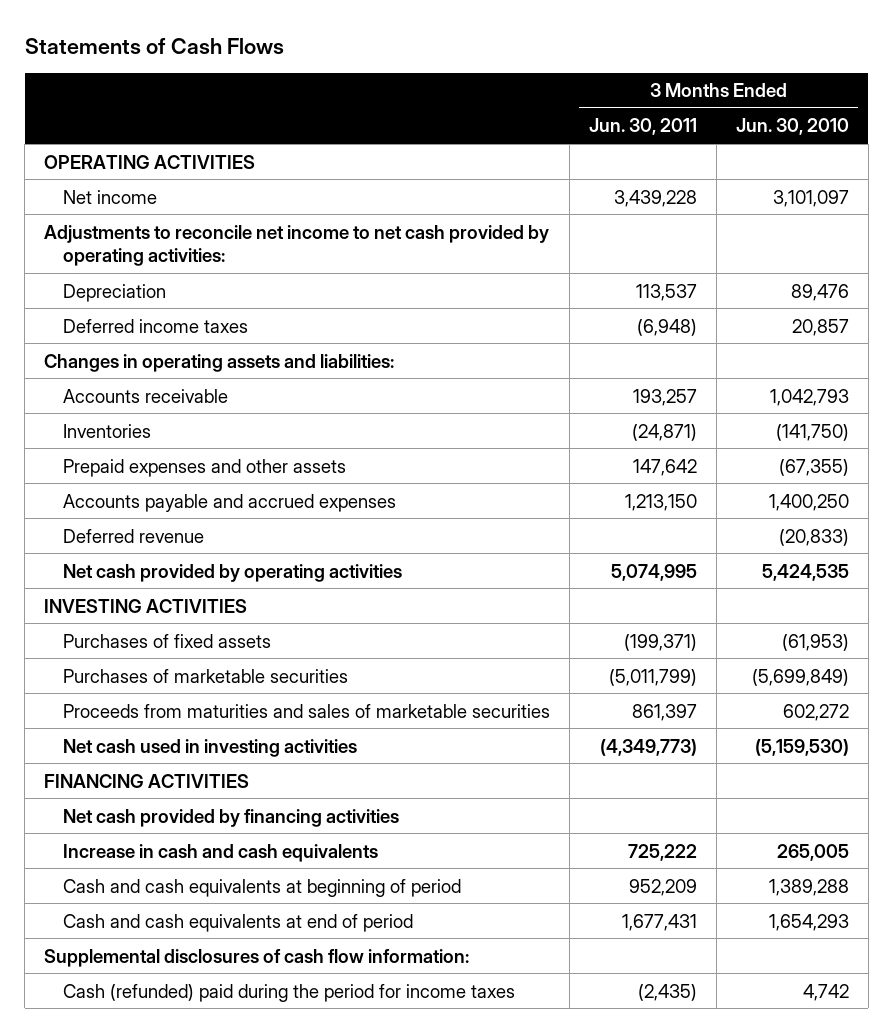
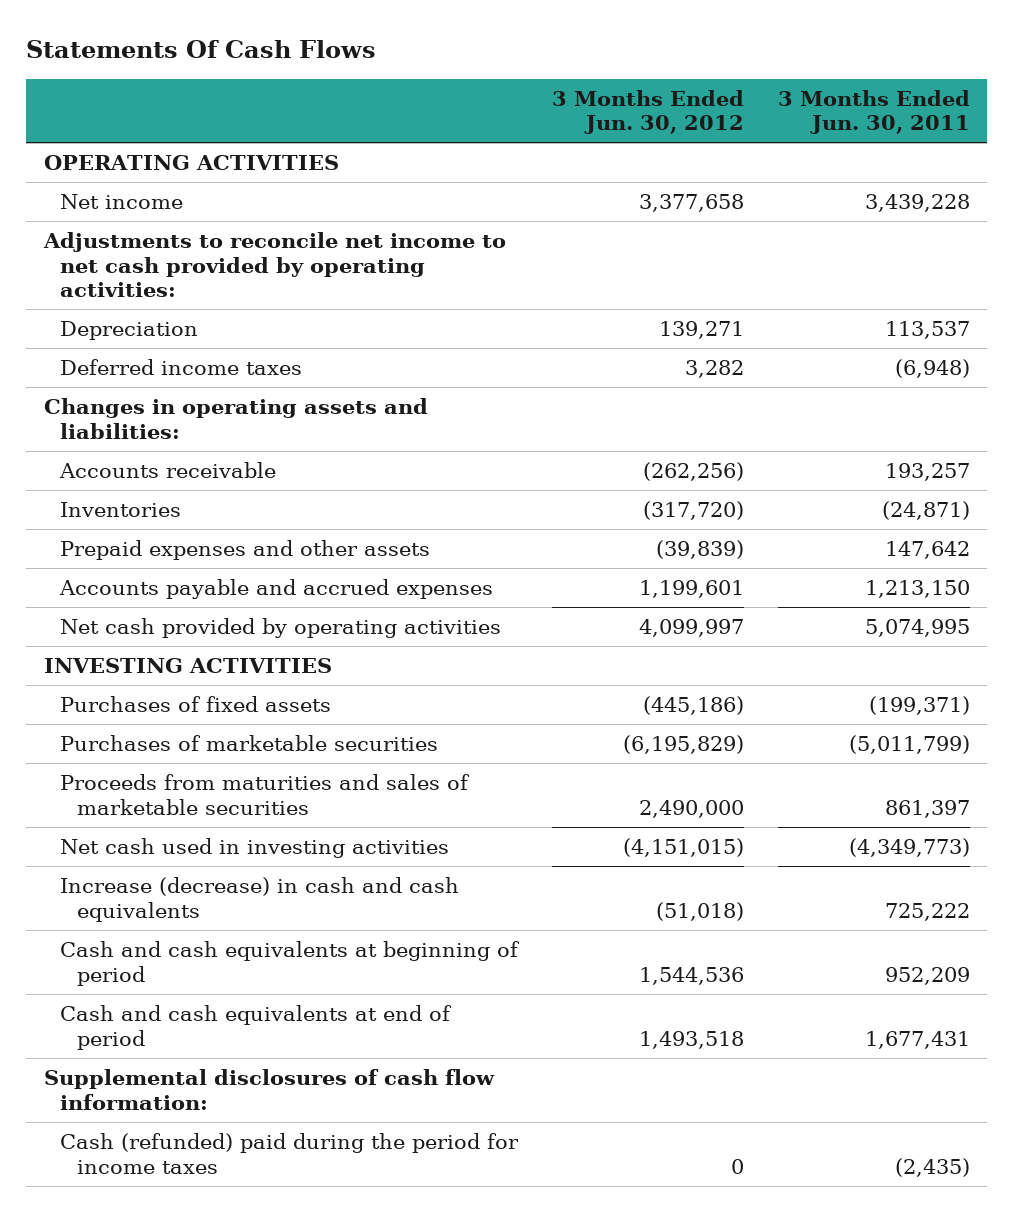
- Statements of Cash Flows
+ Statements Of Cash Flows
- | 3 Months Ended Jun. 30, 2011 | 3 Months Ended Jun. 30, 2010
+ | 3 Months Ended Jun. 30, 2012 | 3 Months Ended Jun. 30, 2011
- Deferred revenue | | (20,833)
- FINANCING ACTIVITIES
- Net cash provided by financing activities
- Increase in cash and cash equivalents | 725,222 | 265,005
+ Increase (decrease) in cash and cash equivalents | (51,018) | 725,222

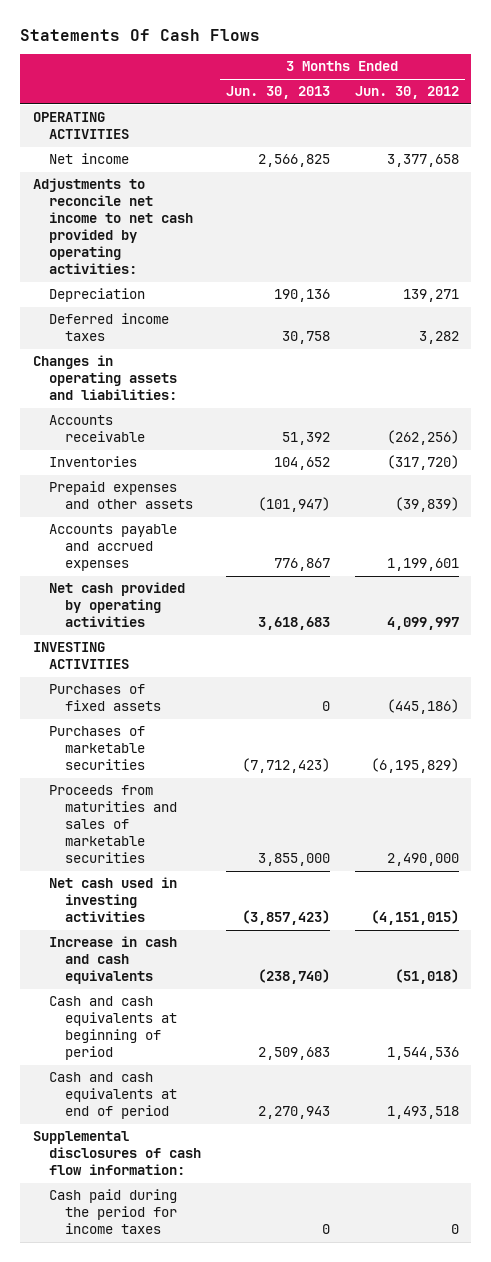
- | 3 Months Ended Jun. 30, 2012 | 3 Months Ended Jun. 30, 2011
+ | 3 Months Ended Jun. 30, 2013 | 3 Months Ended Jun. 30, 2012
- Increase (decrease) in cash and cash equivalents | (51,018) | 725,222
+ Increase in cash and cash equivalents | (238,740) | (51,018)
- Cash (refunded) paid during the period for income taxes | 0 | (2,435)
+ Cash paid during the period for income taxes | 0 | 0

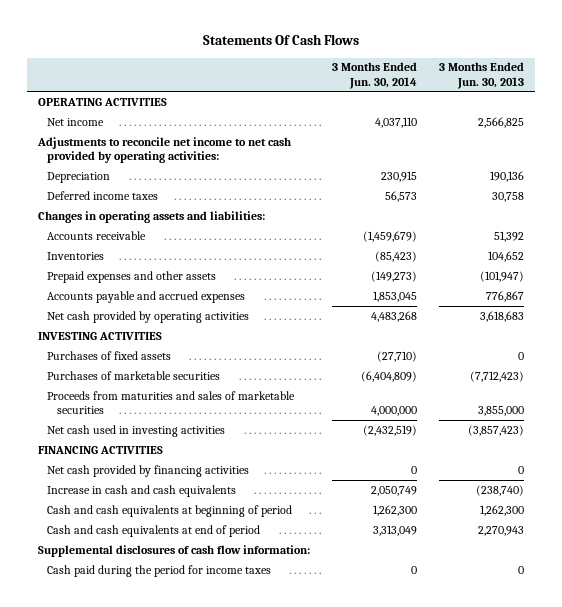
- | 3 Months Ended Jun. 30, 2013 | 3 Months Ended Jun. 30, 2012
+ | 3 Months Ended Jun. 30, 2014 | 3 Months Ended Jun. 30, 2013
+ FINANCING ACTIVITIES
+ Net cash provided by financing activities | 0 | 0
- Cash and cash equivalents at beginning of period | 2,509,683 | 1,544,536
+ Cash and cash equivalents at beginning of period | 1,262,300 | 1,262,300

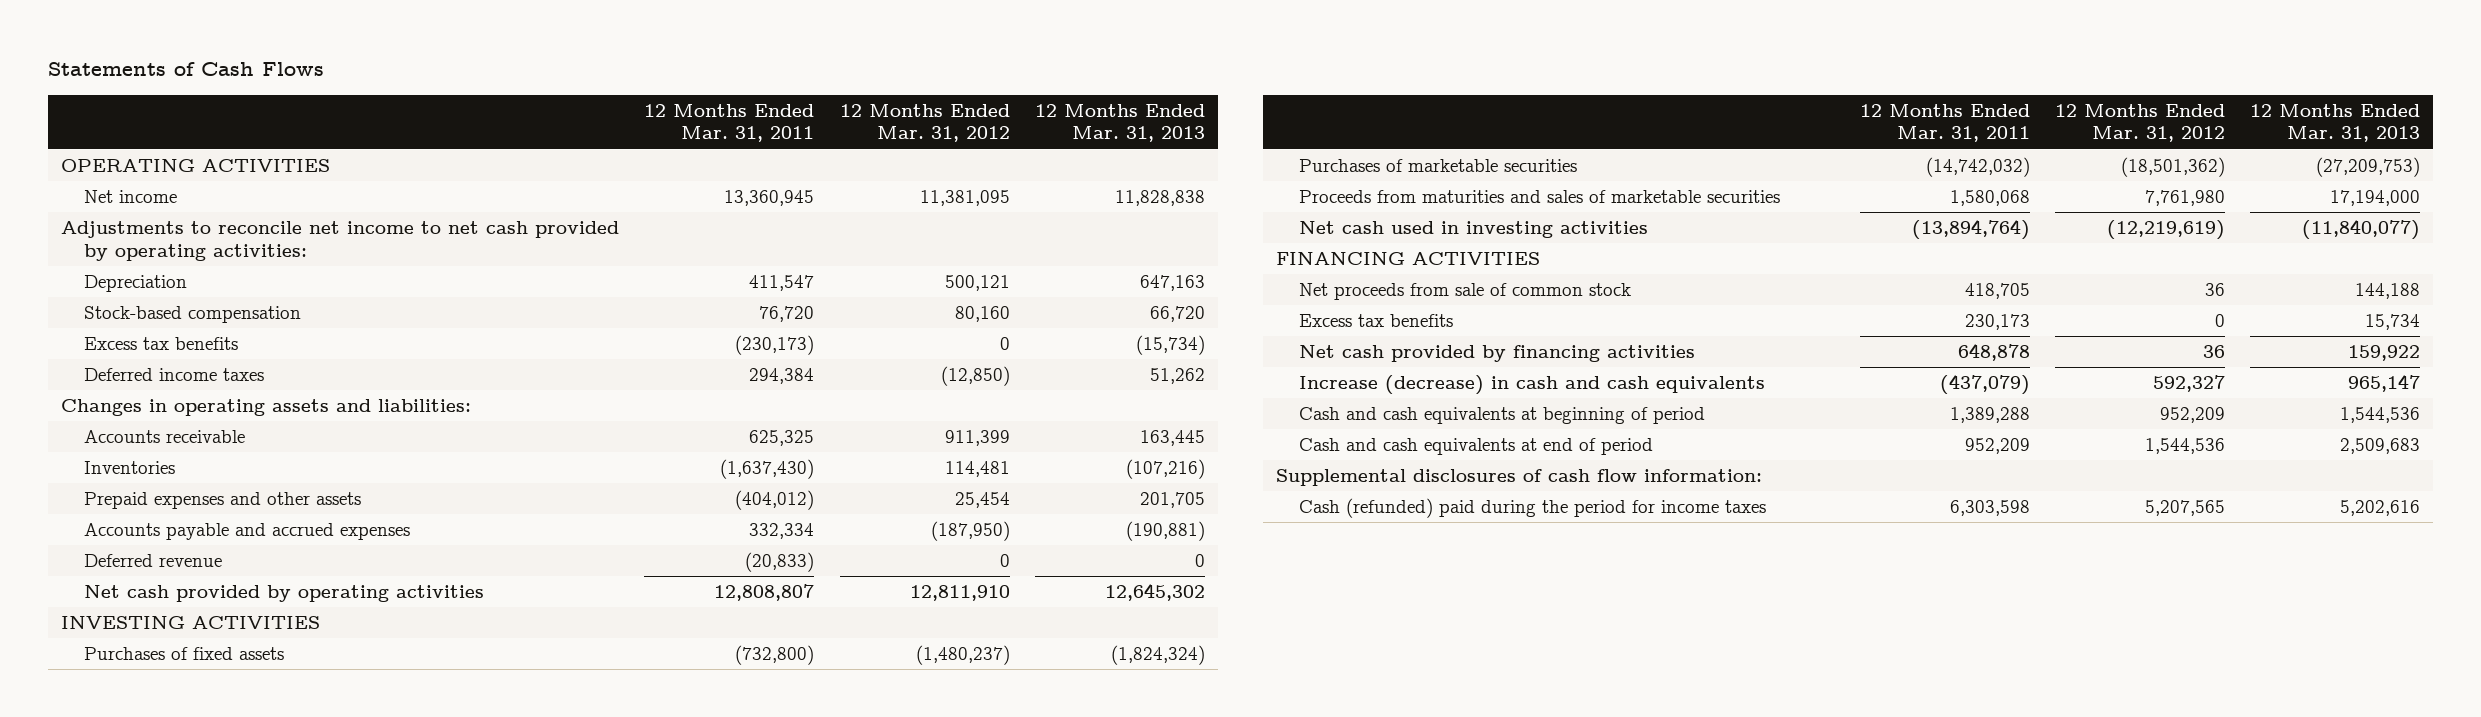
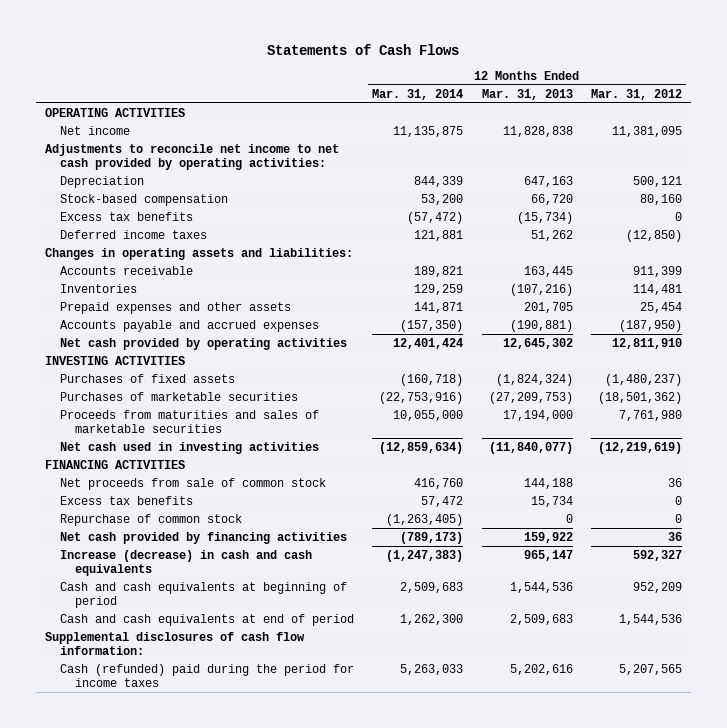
- | 12 Months Ended Mar. 31, 2011 | 12 Months Ended Mar. 31, 2012 | 12 Months Ended Mar. 31, 2013
+ | 12 Months Ended Mar. 31, 2014 | 12 Months Ended Mar. 31, 2013 | 12 Months Ended Mar. 31, 2012
- Deferred revenue | (20,833) | 0 | 0
+ Repurchase of common stock | (1,263,405) | 0 | 0

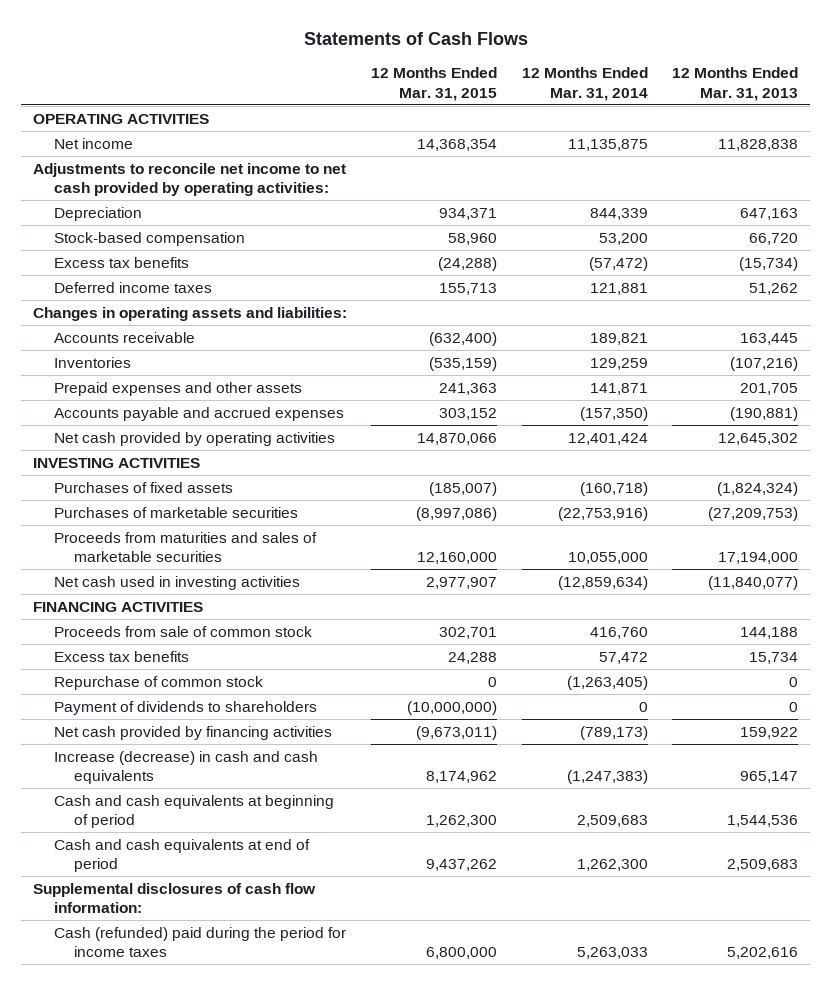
- | 12 Months Ended Mar. 31, 2014 | 12 Months Ended Mar. 31, 2013 | 12 Months Ended Mar. 31, 2012
+ | 12 Months Ended Mar. 31, 2015 | 12 Months Ended Mar. 31, 2014 | 12 Months Ended Mar. 31, 2013
- Net proceeds from sale of common stock | 416,760 | 144,188 | 36
+ Proceeds from sale of common stock | 302,701 | 416,760 | 144,188
+ Payment of dividends to shareholders | (10,000,000) | 0 | 0

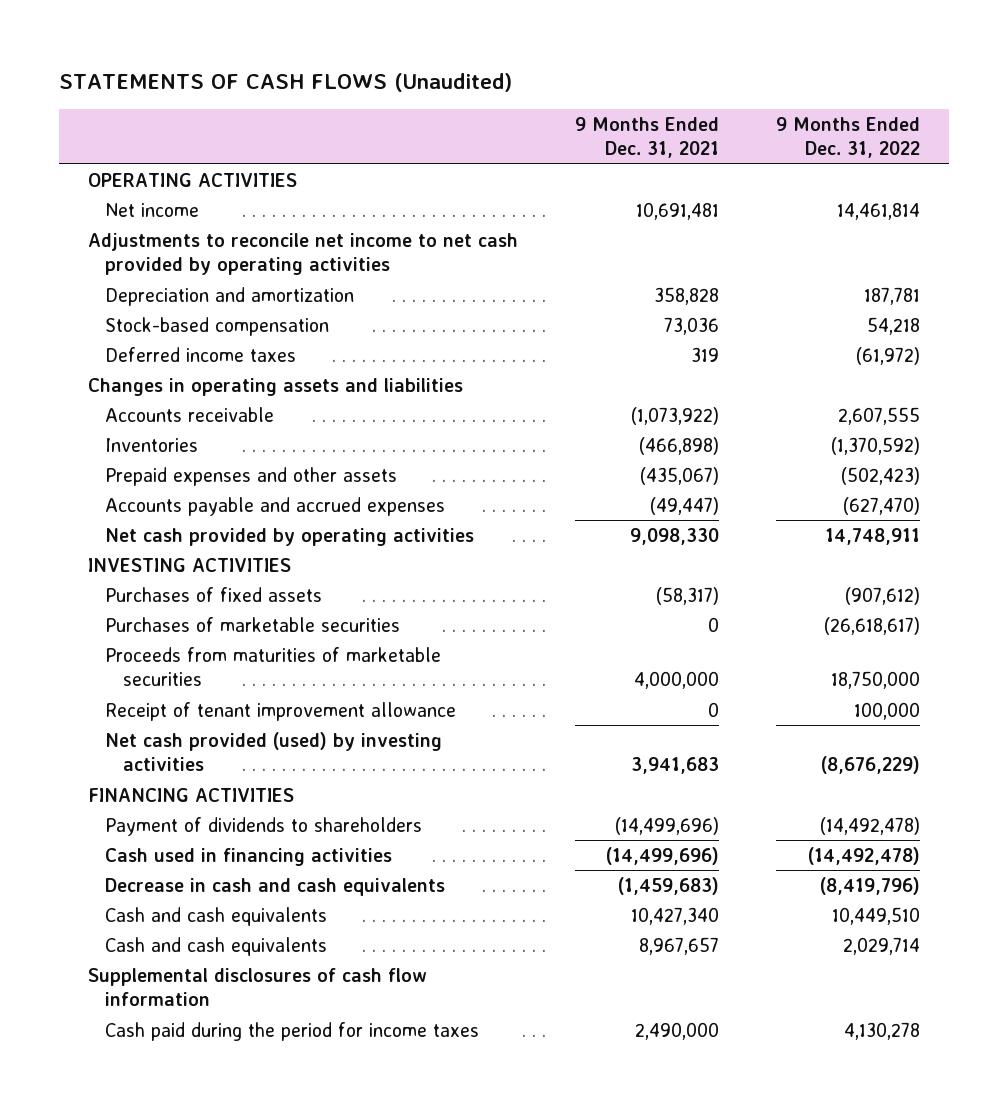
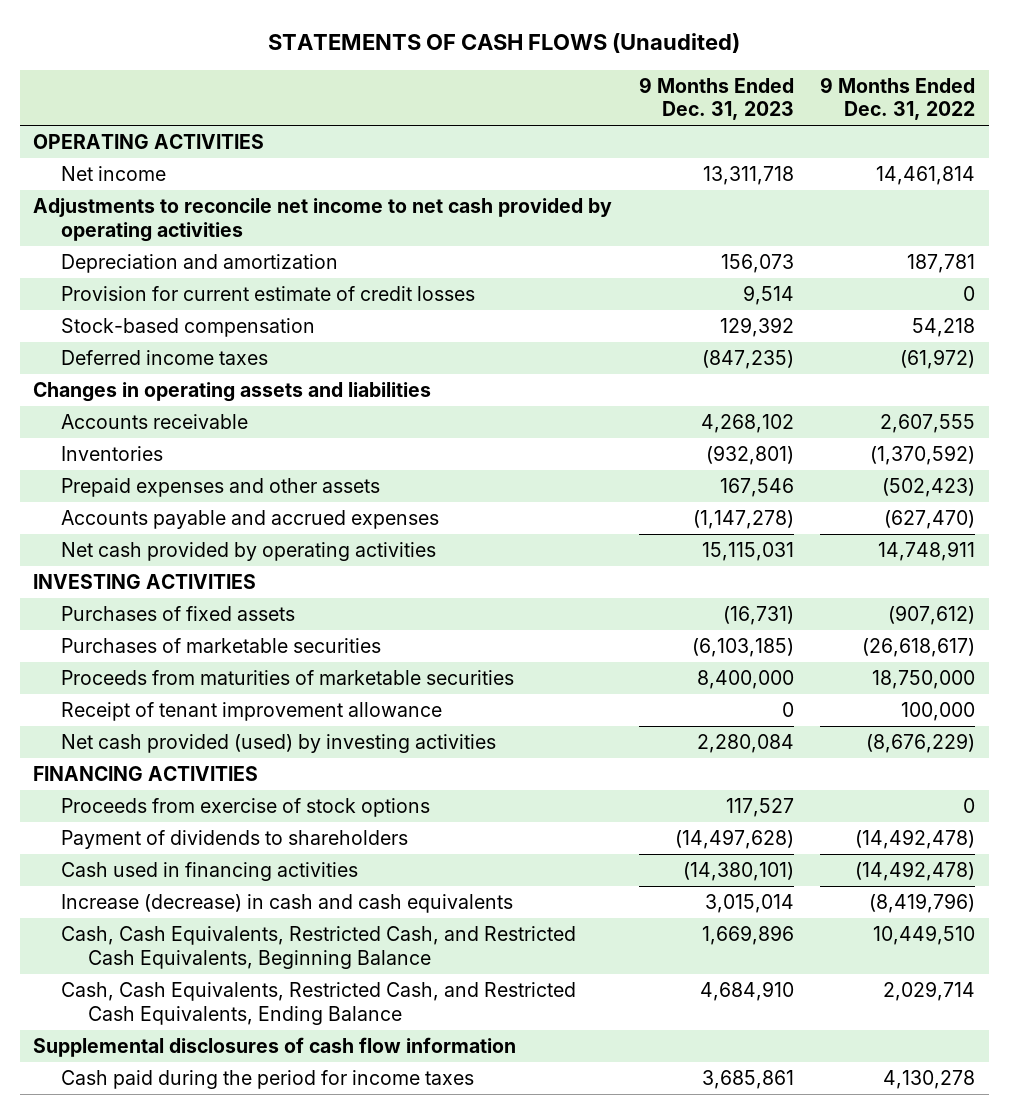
- | 9 Months Ended Dec. 31, 2021 | 9 Months Ended Dec. 31, 2022
+ | 9 Months Ended Dec. 31, 2023 | 9 Months Ended Dec. 31, 2022
+ Provision for current estimate of credit losses | 9,514 | 0
+ Proceeds from exercise of stock options | 117,527 | 0
- Decrease in cash and cash equivalents | (1,459,683) | (8,419,796)
- Cash and cash equivalents | 10,427,340 | 10,449,510
- Cash and cash equivalents | 8,967,657 | 2,029,714
+ Increase (decrease) in cash and cash equivalents | 3,015,014 | (8,419,796)
+ Cash, Cash Equivalents, Restricted Cash, and Restricted Cash Equivalents, Beginning Balance | 1,669,896 | 10,449,510
+ Cash, Cash Equivalents, Restricted Cash, and Restricted Cash Equivalents, Ending Balance | 4,684,910 | 2,029,714

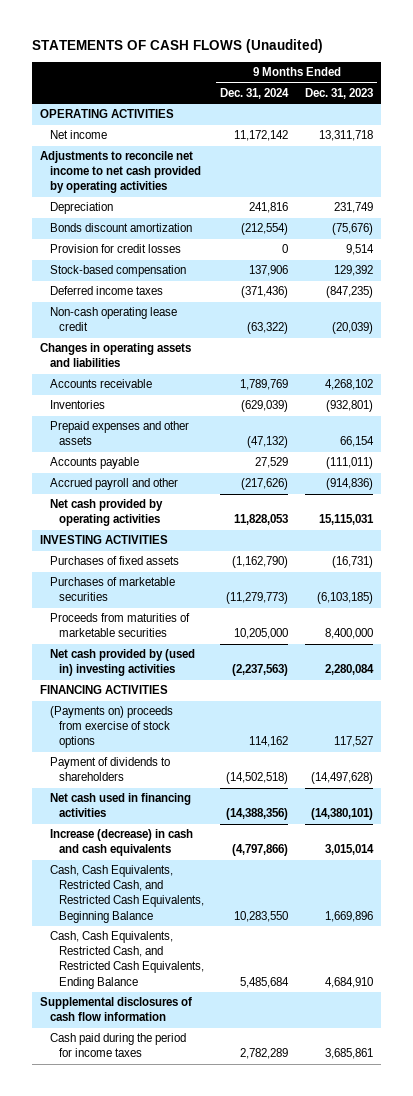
- | 9 Months Ended Dec. 31, 2023 | 9 Months Ended Dec. 31, 2022
+ | 9 Months Ended Dec. 31, 2024 | 9 Months Ended Dec. 31, 2023
- Depreciation and amortization | 156,073 | 187,781
- Provision for current estimate of credit losses | 9,514 | 0
+ Depreciation | 241,816 | 231,749
+ Bonds discount amortization | (212,554) | (75,676)
+ Provision for credit losses | 0 | 9,514
+ Non-cash operating lease credit | (63,322) | (20,039)
- Prepaid expenses and other assets | 167,546 | (502,423)
- Accounts payable and accrued expenses | (1,147,278) | (627,470)
+ Prepaid expenses and other assets | (47,132) | 66,154
+ Accounts payable | 27,529 | (111,011)
+ Accrued payroll and other | (217,626) | (914,836)
- Receipt of tenant improvement allowance | 0 | 100,000
- Net cash provided (used) by investing activities | 2,280,084 | (8,676,229)
+ Net cash provided by (used in) investing activities | (2,237,563) | 2,280,084
- Proceeds from exercise of stock options | 117,527 | 0
+ (Payments on) proceeds from exercise of stock options | 114,162 | 117,527
- Cash used in financing activities | (14,380,101) | (14,492,478)
+ Net cash used in financing activities | (14,388,356) | (14,380,101)

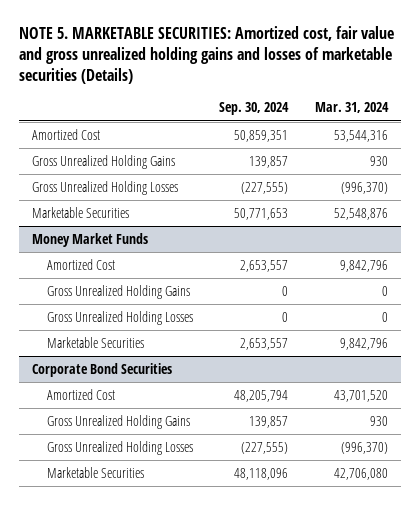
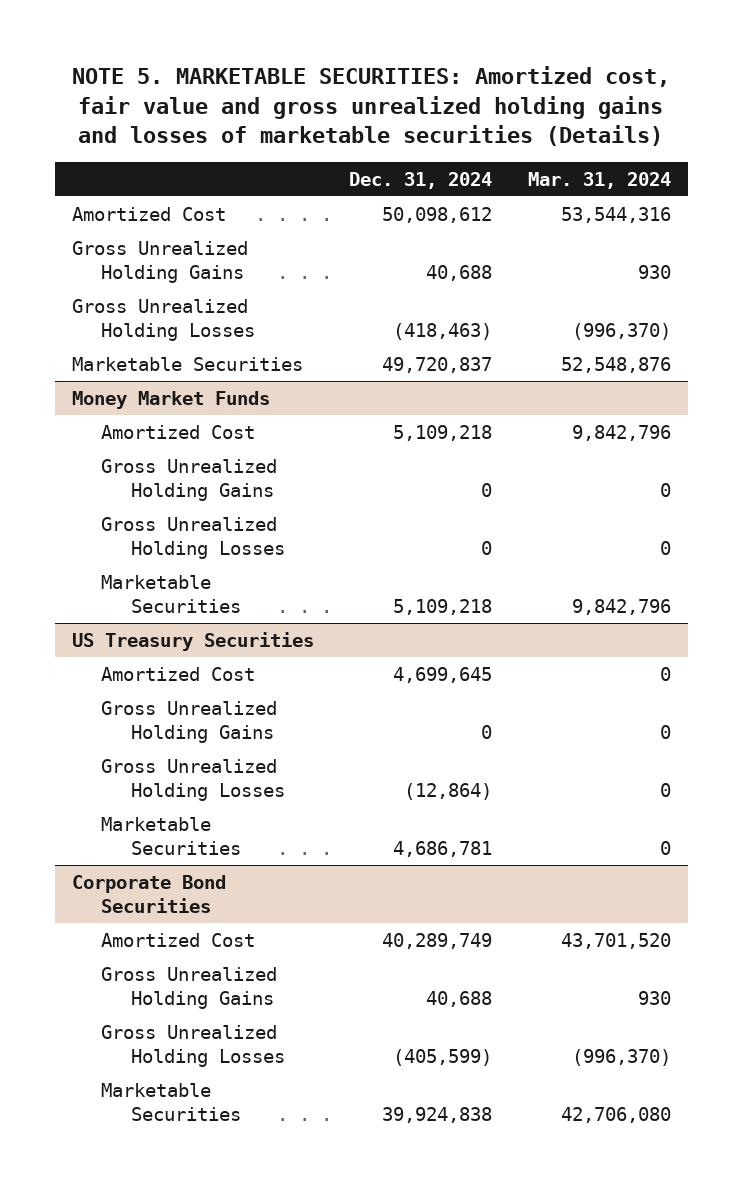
- | Sep. 30, 2024 | Mar. 31, 2024
+ | Dec. 31, 2024 | Mar. 31, 2024
+ US Treasury Securities
+ Amortized Cost | 4,699,645 | 0
+ Gross Unrealized Holding Gains | 0 | 0
+ Gross Unrealized Holding Losses | (12,864) | 0
+ Marketable Securities | 4,686,781 | 0

